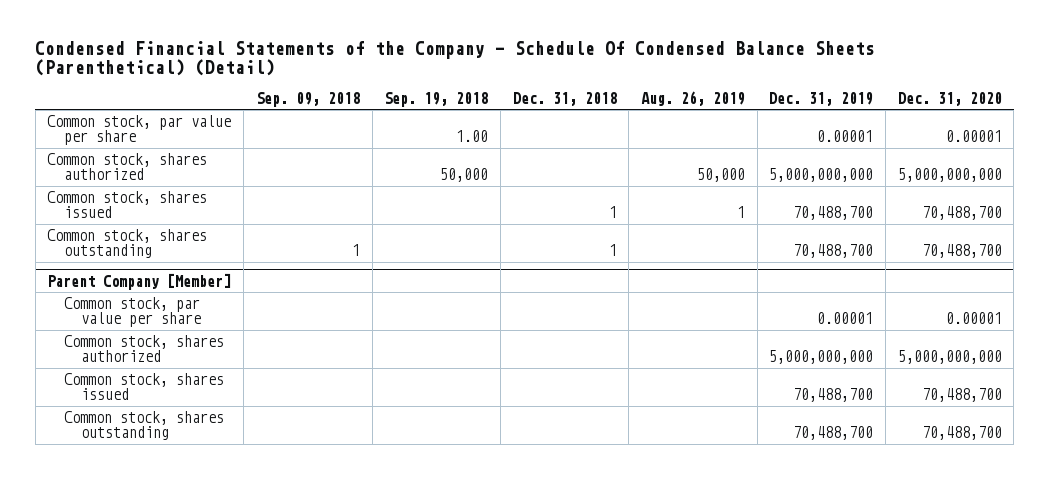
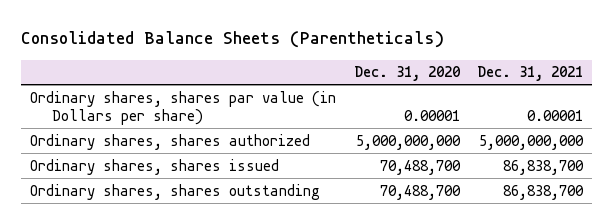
- Condensed Financial Statements of the Company - Schedule Of Condensed Balance Sheets (Parenthetical) (Detail)
+ Consolidated Balance Sheets (Parentheticals)
- | Sep. 09, 2018 | Sep. 19, 2018 | Dec. 31, 2018 | Aug. 26, 2019 | Dec. 31, 2019 | Dec. 31, 2020
+ | Dec. 31, 2020 | Dec. 31, 2021
- Common stock, par value per share | | 1.00 | | | 0.00001 | 0.00001
- Common stock, shares authorized | | 50,000 | | 50,000 | 5,000,000,000 | 5,000,000,000
- Common stock, shares issued | | | 1 | 1 | 70,488,700 | 70,488,700
- Common stock, shares outstanding | 1 | | 1 | | 70,488,700 | 70,488,700
- Parent Company [Member]
- Common stock, par value per share | | | | | 0.00001 | 0.00001
- Common stock, shares authorized | | | | | 5,000,000,000 | 5,000,000,000
- Common stock, shares issued | | | | | 70,488,700 | 70,488,700
- Common stock, shares outstanding | | | | | 70,488,700 | 70,488,700
+ Ordinary shares, shares par value (in Dollars per share) | 0.00001 | 0.00001
+ Ordinary shares, shares authorized | 5,000,000,000 | 5,000,000,000
+ Ordinary shares, shares issued | 70,488,700 | 86,838,700
+ Ordinary shares, shares outstanding | 70,488,700 | 86,838,700

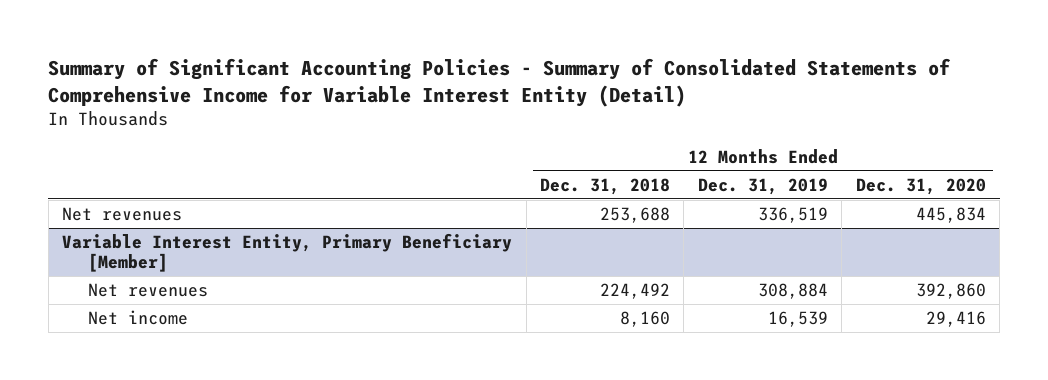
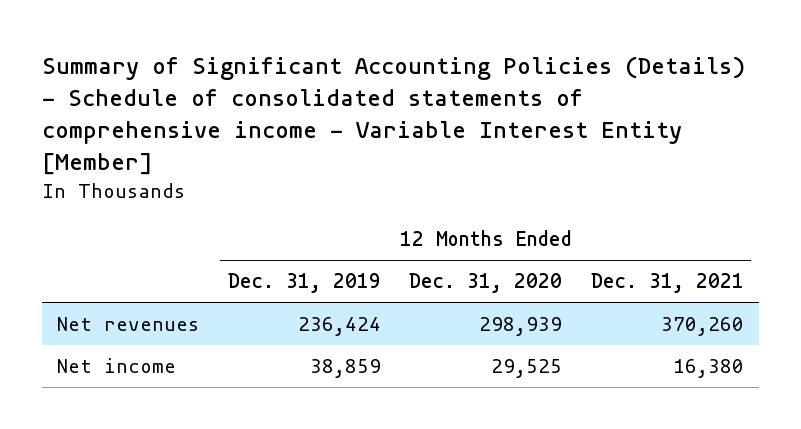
- Summary of Significant Accounting Policies - Summary of Consolidated Statements of Comprehensive Income for Variable Interest Entity (Detail)
+ Summary of Significant Accounting Policies (Details) - Schedule of consolidated statements of comprehensive income - Variable Interest Entity [Member]
- | 12 Months Ended Dec. 31, 2018 | 12 Months Ended Dec. 31, 2019 | 12 Months Ended Dec. 31, 2020
+ | 12 Months Ended Dec. 31, 2019 | 12 Months Ended Dec. 31, 2020 | 12 Months Ended Dec. 31, 2021
- Net revenues | 253,688 | 336,519 | 445,834
- Variable Interest Entity, Primary Beneficiary [Member]
- Net revenues | 224,492 | 308,884 | 392,860
- Net income | 8,160 | 16,539 | 29,416
+ Net revenues | 236,424 | 298,939 | 370,260
+ Net income | 38,859 | 29,525 | 16,380

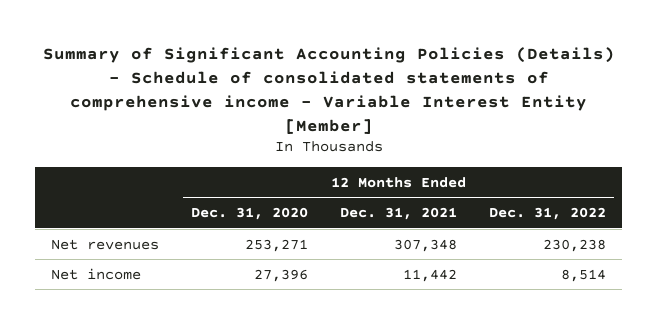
- | 12 Months Ended Dec. 31, 2019 | 12 Months Ended Dec. 31, 2020 | 12 Months Ended Dec. 31, 2021
+ | 12 Months Ended Dec. 31, 2020 | 12 Months Ended Dec. 31, 2021 | 12 Months Ended Dec. 31, 2022
- Net revenues | 236,424 | 298,939 | 370,260
- Net income | 38,859 | 29,525 | 16,380
+ Net revenues | 253,271 | 307,348 | 230,238
+ Net income | 27,396 | 11,442 | 8,514

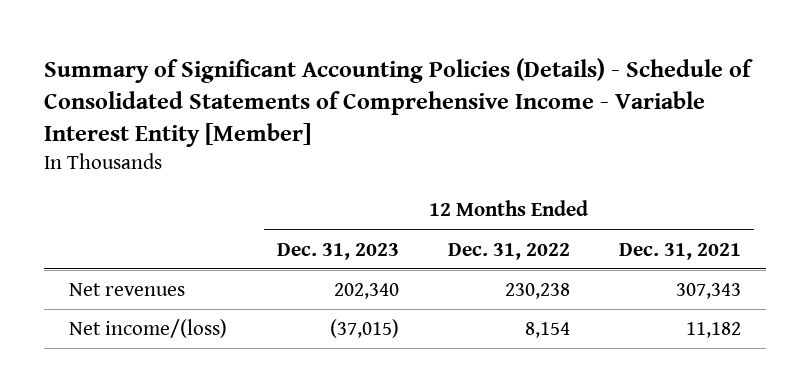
- Summary of Significant Accounting Policies (Details) - Schedule of consolidated statements of comprehensive income - Variable Interest Entity [Member]
+ Summary of Significant Accounting Policies (Details) - Schedule of Consolidated Statements of Comprehensive Income - Variable Interest Entity [Member]
- | 12 Months Ended Dec. 31, 2020 | 12 Months Ended Dec. 31, 2021 | 12 Months Ended Dec. 31, 2022
+ | 12 Months Ended Dec. 31, 2023 | 12 Months Ended Dec. 31, 2022 | 12 Months Ended Dec. 31, 2021
- Net revenues | 253,271 | 307,348 | 230,238
- Net income | 27,396 | 11,442 | 8,514
+ Net revenues | 202,340 | 230,238 | 307,343
+ Net income/(loss) | (37,015) | 8,154 | 11,182

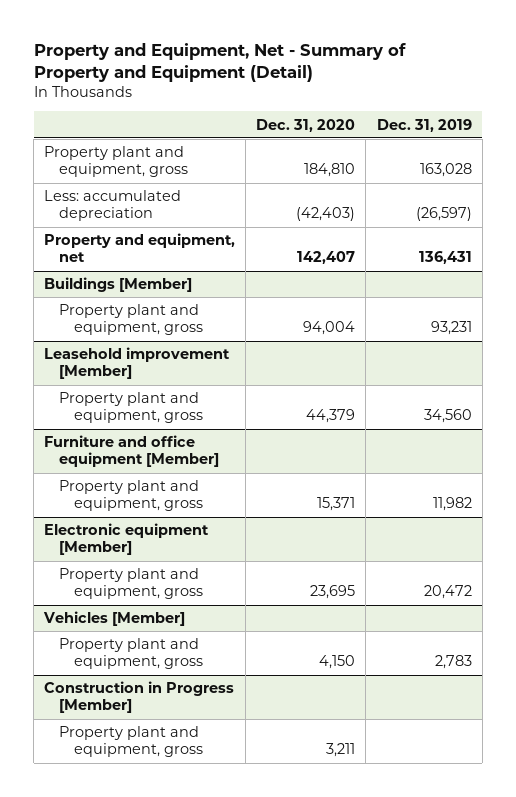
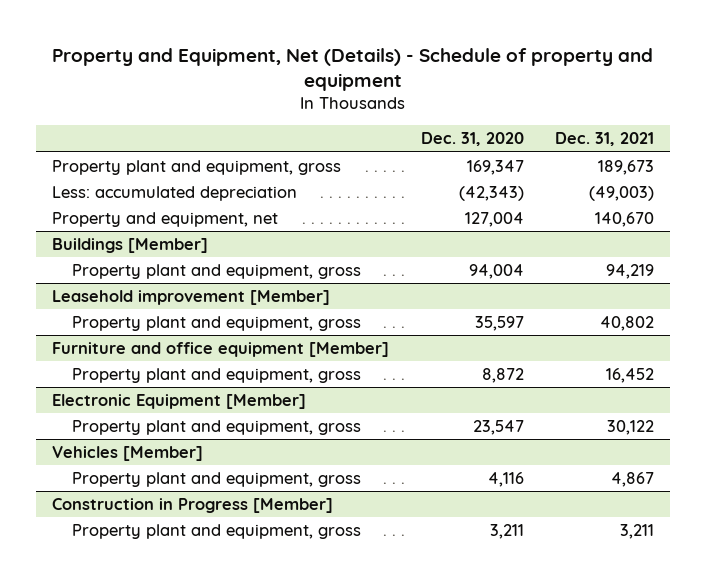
- Property and Equipment, Net - Summary of Property and Equipment (Detail)
+ Property and Equipment, Net (Details) - Schedule of property and equipment
- | Dec. 31, 2020 | Dec. 31, 2019
+ | Dec. 31, 2020 | Dec. 31, 2021
- Property plant and equipment, gross | 184,810 | 163,028
- Less: accumulated depreciation | (42,403) | (26,597)
- Property and equipment, net | 142,407 | 136,431
+ Property plant and equipment, gross | 169,347 | 189,673
+ Less: accumulated depreciation | (42,343) | (49,003)
+ Property and equipment, net | 127,004 | 140,670
@ Leasehold improvement [Member]
- Property plant and equipment, gross | 44,379 | 34,560
+ Property plant and equipment, gross | 35,597 | 40,802
@ Furniture and office equipment [Member]
- Property plant and equipment, gross | 15,371 | 11,982
- Electronic equipment [Member]
- Property plant and equipment, gross | 23,695 | 20,472
@ Furniture and office equipment [Member]
+ Property plant and equipment, gross | 8,872 | 16,452
+ Electronic Equipment [Member]
+ Property plant and equipment, gross | 23,547 | 30,122
@ Vehicles [Member]
- Property plant and equipment, gross | 4,150 | 2,783
+ Property plant and equipment, gross | 4,116 | 4,867

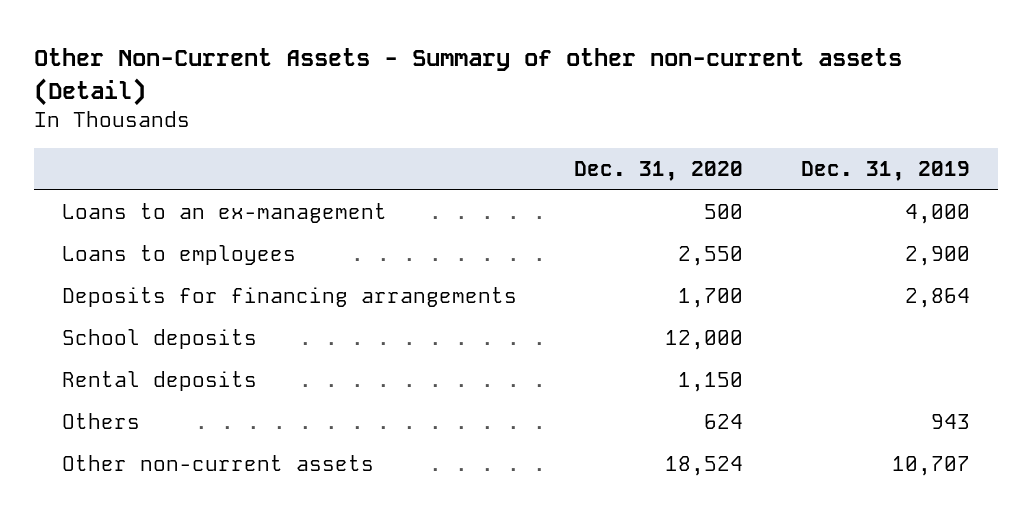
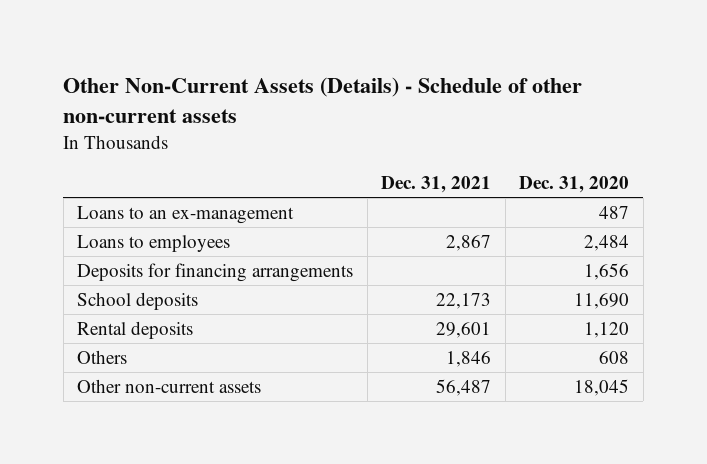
- Other Non-Current Assets - Summary of other non-current assets (Detail)
+ Other Non-Current Assets (Details) - Schedule of other non-current assets
- | Dec. 31, 2020 | Dec. 31, 2019
+ | Dec. 31, 2021 | Dec. 31, 2020
- Loans to an ex-management | 500 | 4,000
- Loans to employees | 2,550 | 2,900
- Deposits for financing arrangements | 1,700 | 2,864
- School deposits | 12,000 |
- Rental deposits | 1,150 |
- Others | 624 | 943
- Other non-current assets | 18,524 | 10,707
+ Loans to an ex-management | | 487
+ Loans to employees | 2,867 | 2,484
+ Deposits for financing arrangements | | 1,656
+ School deposits | 22,173 | 11,690
+ Rental deposits | 29,601 | 1,120
+ Others | 1,846 | 608
+ Other non-current assets | 56,487 | 18,045

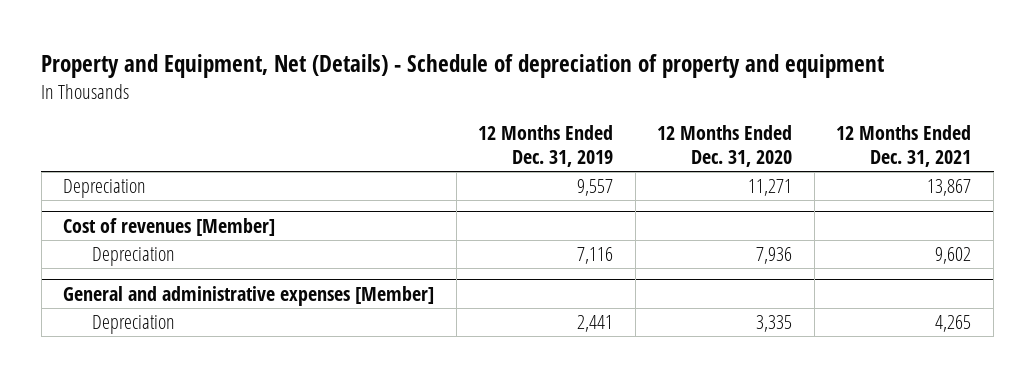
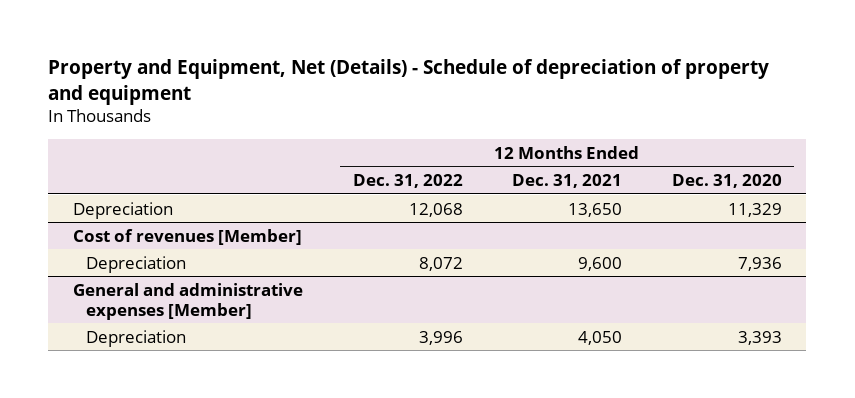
- | 12 Months Ended Dec. 31, 2019 | 12 Months Ended Dec. 31, 2020 | 12 Months Ended Dec. 31, 2021
+ | 12 Months Ended Dec. 31, 2022 | 12 Months Ended Dec. 31, 2021 | 12 Months Ended Dec. 31, 2020
- Depreciation | 9,557 | 11,271 | 13,867
+ Depreciation | 12,068 | 13,650 | 11,329
@ Cost of revenues [Member]
- Depreciation | 7,116 | 7,936 | 9,602
+ Depreciation | 8,072 | 9,600 | 7,936
@ General and administrative expenses [Member]
- Depreciation | 2,441 | 3,335 | 4,265
+ Depreciation | 3,996 | 4,050 | 3,393

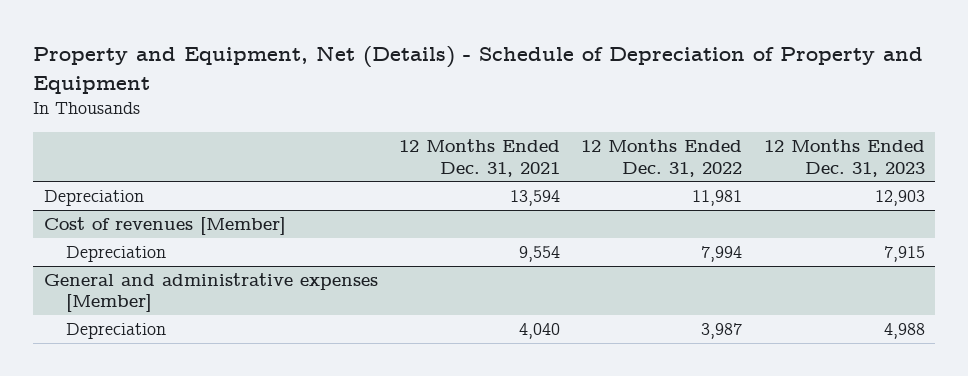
- Property and Equipment, Net (Details) - Schedule of depreciation of property and equipment
+ Property and Equipment, Net (Details) - Schedule of Depreciation of Property and Equipment
- | 12 Months Ended Dec. 31, 2022 | 12 Months Ended Dec. 31, 2021 | 12 Months Ended Dec. 31, 2020
+ | 12 Months Ended Dec. 31, 2021 | 12 Months Ended Dec. 31, 2022 | 12 Months Ended Dec. 31, 2023
- Depreciation | 12,068 | 13,650 | 11,329
+ Depreciation | 13,594 | 11,981 | 12,903
@ Cost of revenues [Member]
- Depreciation | 8,072 | 9,600 | 7,936
+ Depreciation | 9,554 | 7,994 | 7,915
@ General and administrative expenses [Member]
- Depreciation | 3,996 | 4,050 | 3,393
+ Depreciation | 4,040 | 3,987 | 4,988

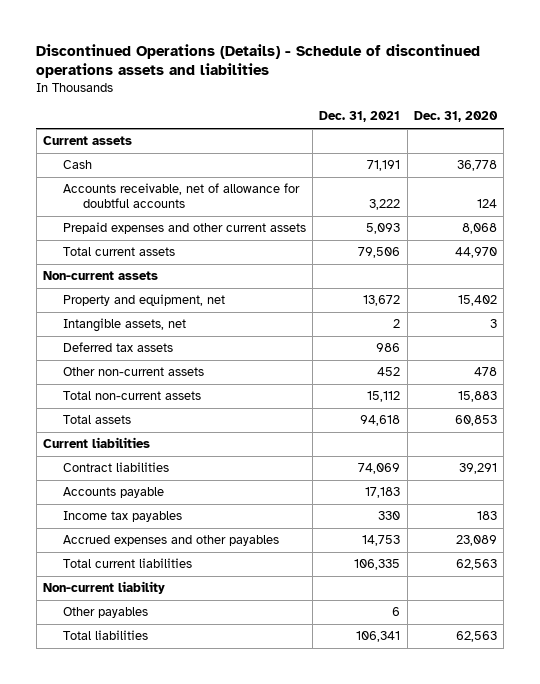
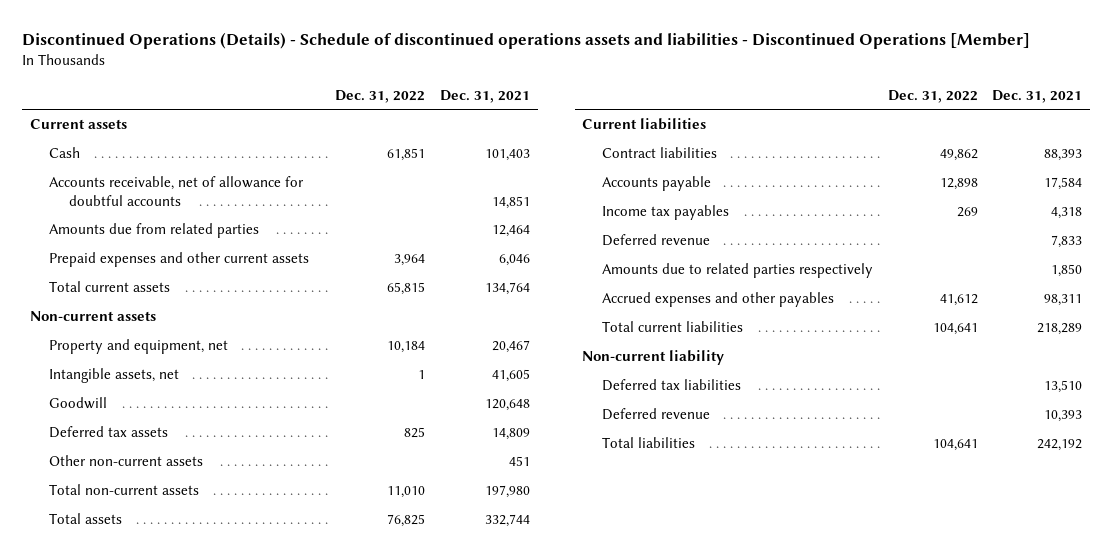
- Discontinued Operations (Details) - Schedule of discontinued operations assets and liabilities
+ Discontinued Operations (Details) - Schedule of discontinued operations assets and liabilities - Discontinued Operations [Member]
- | Dec. 31, 2021 | Dec. 31, 2020
+ | Dec. 31, 2022 | Dec. 31, 2021
- Cash | 71,191 | 36,778
- Accounts receivable, net of allowance for doubtful accounts | 3,222 | 124
- Prepaid expenses and other current assets | 5,093 | 8,068
- Total current assets | 79,506 | 44,970
+ Cash | 61,851 | 101,403
+ Accounts receivable, net of allowance for doubtful accounts | | 14,851
+ Amounts due from related parties | | 12,464
+ Prepaid expenses and other current assets | 3,964 | 6,046
+ Total current assets | 65,815 | 134,764
- Property and equipment, net | 13,672 | 15,402
- Intangible assets, net | 2 | 3
- Deferred tax assets | 986 |
- Other non-current assets | 452 | 478
- Total non-current assets | 15,112 | 15,883
- Total assets | 94,618 | 60,853
+ Property and equipment, net | 10,184 | 20,467
+ Intangible assets, net | 1 | 41,605
+ Goodwill | | 120,648
+ Deferred tax assets | 825 | 14,809
+ Other non-current assets | | 451
+ Total non-current assets | 11,010 | 197,980
+ Total assets | 76,825 | 332,744
- Contract liabilities | 74,069 | 39,291
- Accounts payable | 17,183 |
- Income tax payables | 330 | 183
- Accrued expenses and other payables | 14,753 | 23,089
- Total current liabilities | 106,335 | 62,563
+ Contract liabilities | 49,862 | 88,393
+ Accounts payable | 12,898 | 17,584
+ Income tax payables | 269 | 4,318
+ Deferred revenue | | 7,833
+ Amounts due to related parties respectively | | 1,850
+ Accrued expenses and other payables | 41,612 | 98,311
+ Total current liabilities | 104,641 | 218,289
- Other payables | 6 |
- Total liabilities | 106,341 | 62,563
+ Deferred tax liabilities | | 13,510
+ Deferred revenue | | 10,393
+ Total liabilities | 104,641 | 242,192

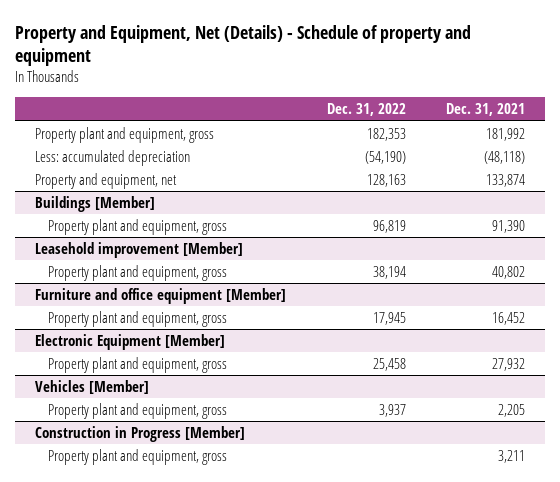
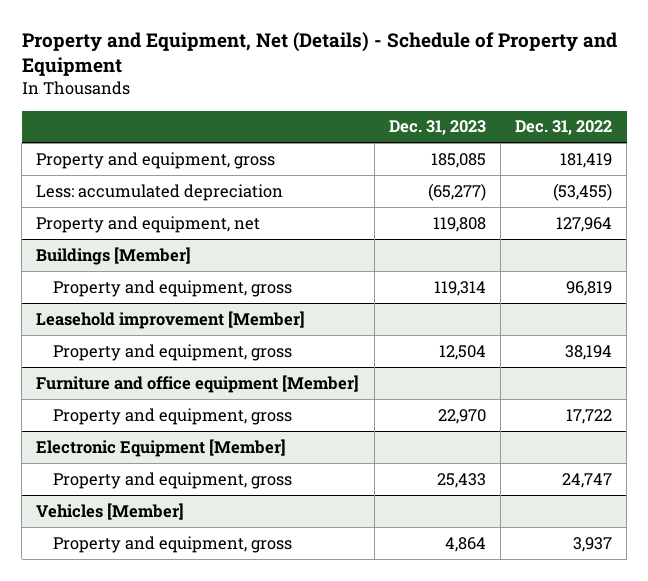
- Property and Equipment, Net (Details) - Schedule of property and equipment
+ Property and Equipment, Net (Details) - Schedule of Property and Equipment
- | Dec. 31, 2022 | Dec. 31, 2021
+ | Dec. 31, 2023 | Dec. 31, 2022
- Property plant and equipment, gross | 182,353 | 181,992
- Less: accumulated depreciation | (54,190) | (48,118)
- Property and equipment, net | 128,163 | 133,874
+ Property and equipment, gross | 185,085 | 181,419
+ Less: accumulated depreciation | (65,277) | (53,455)
+ Property and equipment, net | 119,808 | 127,964
@ Buildings [Member]
- Property plant and equipment, gross | 96,819 | 91,390
+ Property and equipment, gross | 119,314 | 96,819
@ Leasehold improvement [Member]
- Property plant and equipment, gross | 38,194 | 40,802
+ Property and equipment, gross | 12,504 | 38,194
@ Furniture and office equipment [Member]
- Property plant and equipment, gross | 17,945 | 16,452
+ Property and equipment, gross | 22,970 | 17,722
@ Electronic Equipment [Member]
- Property plant and equipment, gross | 25,458 | 27,932
+ Property and equipment, gross | 25,433 | 24,747
@ Vehicles [Member]
- Property plant and equipment, gross | 3,937 | 2,205
- Construction in Progress [Member]
- Property plant and equipment, gross | | 3,211
@ Vehicles [Member]
+ Property and equipment, gross | 4,864 | 3,937

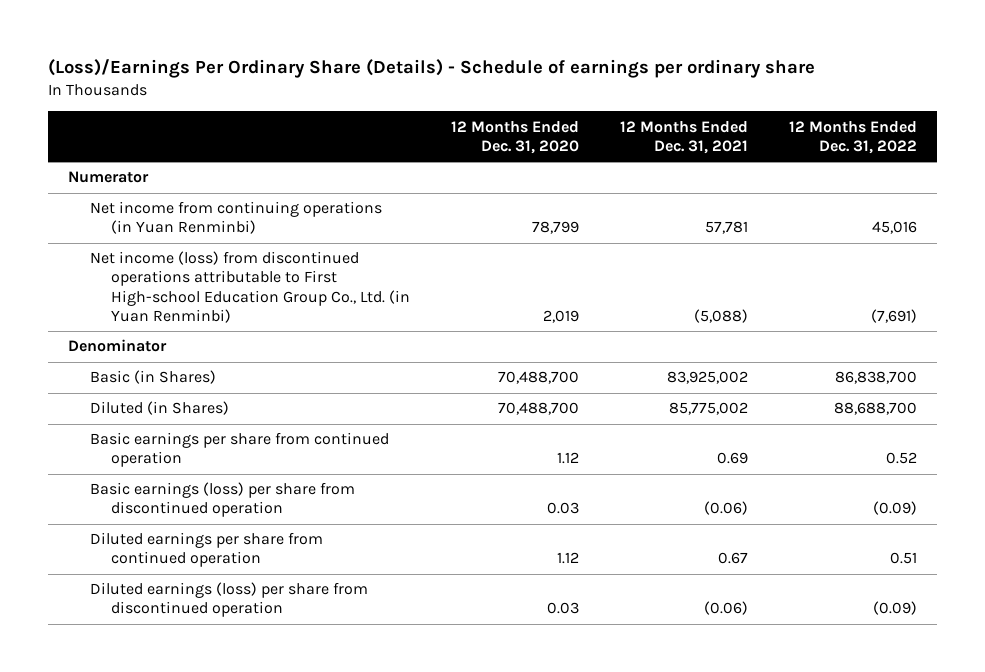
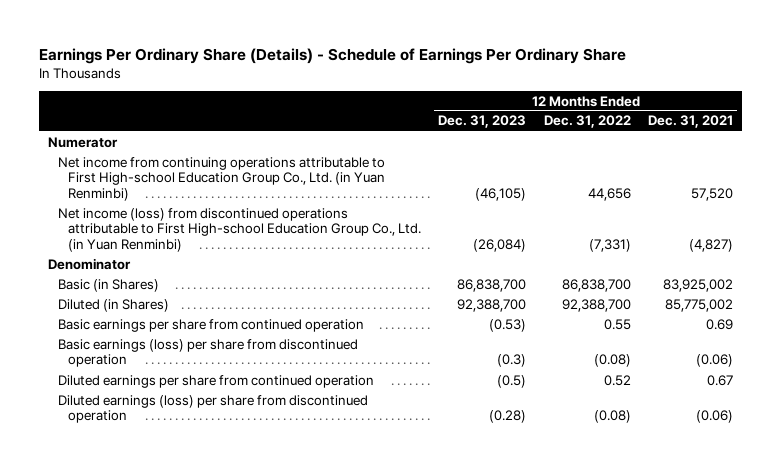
- (Loss)/Earnings Per Ordinary Share (Details) - Schedule of earnings per ordinary share
+ Earnings Per Ordinary Share (Details) - Schedule of Earnings Per Ordinary Share
- | 12 Months Ended Dec. 31, 2020 | 12 Months Ended Dec. 31, 2021 | 12 Months Ended Dec. 31, 2022
+ | 12 Months Ended Dec. 31, 2023 | 12 Months Ended Dec. 31, 2022 | 12 Months Ended Dec. 31, 2021
- Net income from continuing operations (in Yuan Renminbi) | 78,799 | 57,781 | 45,016
- Net income (loss) from discontinued operations attributable to First High-school Education Group Co., Ltd. (in Yuan Renminbi) | 2,019 | (5,088) | (7,691)
+ Net income from continuing operations attributable to First High-school Education Group Co., Ltd. (in Yuan Renminbi) | (46,105) | 44,656 | 57,520
+ Net income (loss) from discontinued operations attributable to First High-school Education Group Co., Ltd. (in Yuan Renminbi) | (26,084) | (7,331) | (4,827)
- Diluted (in Shares) | 70,488,700 | 85,775,002 | 88,688,700
- Basic earnings per share from continued operation | 1.12 | 0.69 | 0.52
- Basic earnings (loss) per share from discontinued operation | 0.03 | (0.06) | (0.09)
- Diluted earnings per share from continued operation | 1.12 | 0.67 | 0.51
- Diluted earnings (loss) per share from discontinued operation | 0.03 | (0.06) | (0.09)
+ Diluted (in Shares) | 92,388,700 | 92,388,700 | 85,775,002
+ Basic earnings per share from continued operation | (0.53) | 0.55 | 0.69
+ Basic earnings (loss) per share from discontinued operation | (0.3) | (0.08) | (0.06)
+ Diluted earnings per share from continued operation | (0.5) | 0.52 | 0.67
+ Diluted earnings (loss) per share from discontinued operation | (0.28) | (0.08) | (0.06)

